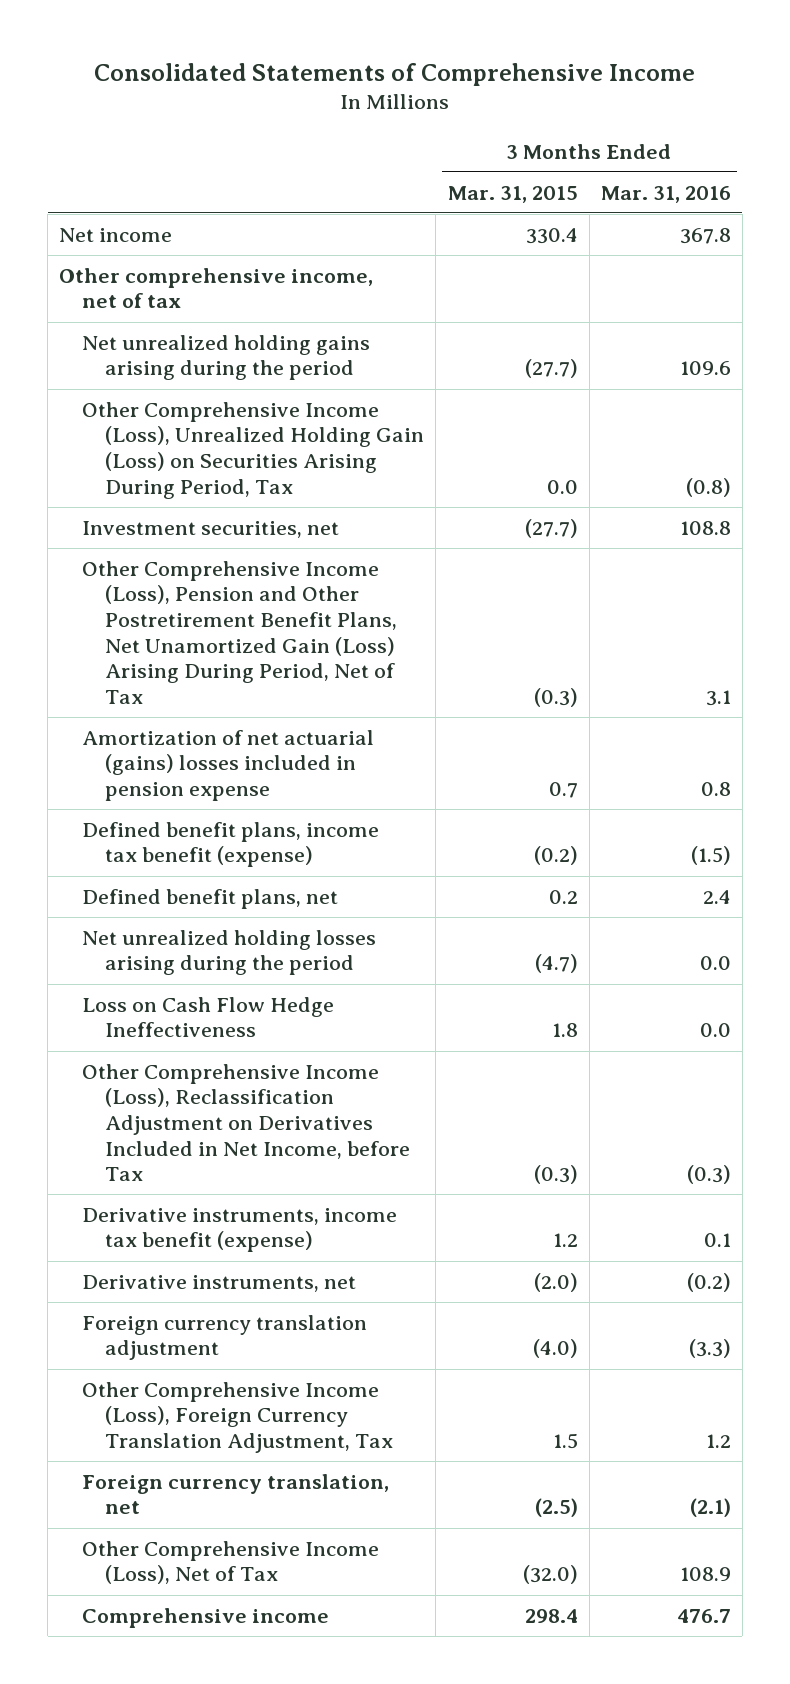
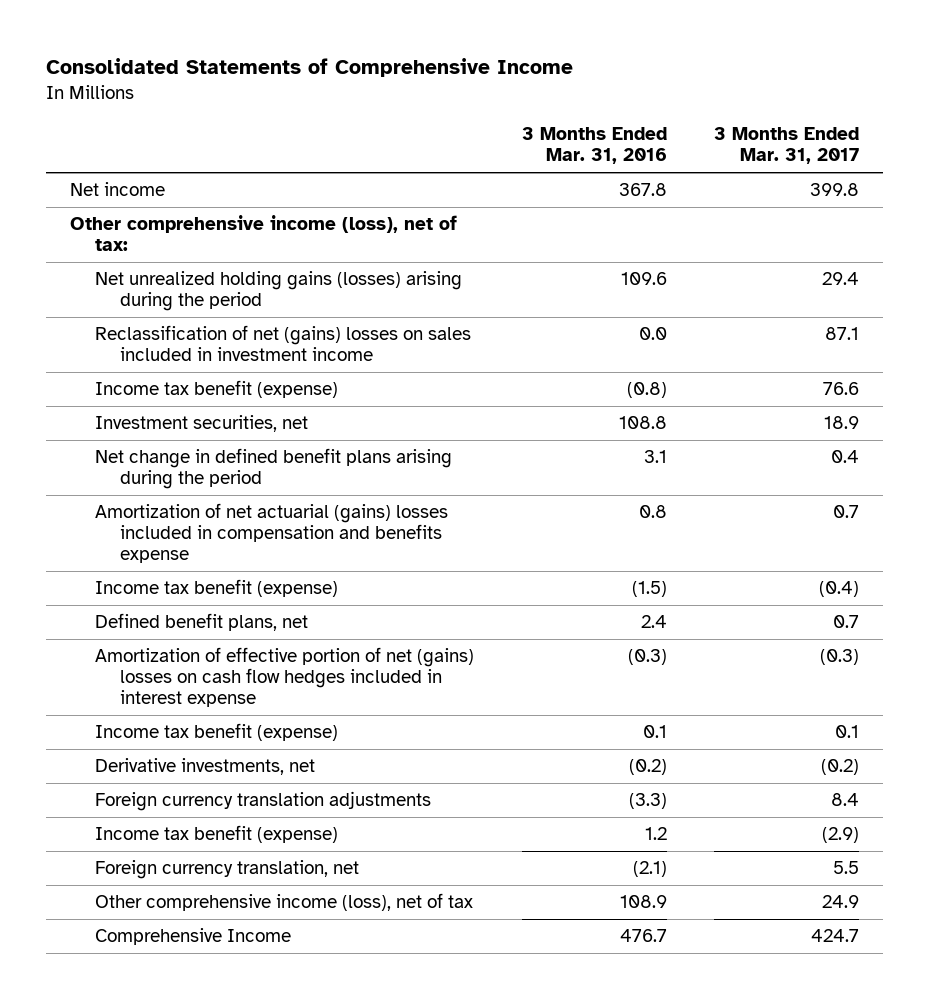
- | 3 Months Ended Mar. 31, 2015 | 3 Months Ended Mar. 31, 2016
+ | 3 Months Ended Mar. 31, 2016 | 3 Months Ended Mar. 31, 2017
- Other comprehensive income, net of tax
- Net unrealized holding gains arising during the period | (27.7) | 109.6
- Other Comprehensive Income (Loss), Unrealized Holding Gain (Loss) on Securities Arising During Period, Tax | 0.0 | (0.8)
+ Other comprehensive income (loss), net of tax:
+ Net unrealized holding gains (losses) arising during the period | 109.6 | 29.4
+ Reclassification of net (gains) losses on sales included in investment income | 0.0 | 87.1
+ Income tax benefit (expense) | (0.8) | 76.6
- Other Comprehensive Income (Loss), Pension and Other Postretirement Benefit Plans, Net Unamortized Gain (Loss) Arising During Period, Net of Tax | (0.3) | 3.1
- Amortization of net actuarial (gains) losses included in pension expense | 0.7 | 0.8
- Defined benefit plans, income tax benefit (expense) | (0.2) | (1.5)
+ Net change in defined benefit plans arising during the period | 3.1 | 0.4
+ Amortization of net actuarial (gains) losses included in compensation and benefits expense | 0.8 | 0.7
+ Income tax benefit (expense) | (1.5) | (0.4)
- Net unrealized holding losses arising during the period | (4.7) | 0.0
- Loss on Cash Flow Hedge Ineffectiveness | 1.8 | 0.0
- Other Comprehensive Income (Loss), Reclassification Adjustment on Derivatives Included in Net Income, before Tax | (0.3) | (0.3)
- Derivative instruments, income tax benefit (expense) | 1.2 | 0.1
- Derivative instruments, net | (2.0) | (0.2)
- Foreign currency translation adjustment | (4.0) | (3.3)
- Other Comprehensive Income (Loss), Foreign Currency Translation Adjustment, Tax | 1.5 | 1.2
+ Amortization of effective portion of net (gains) losses on cash flow hedges included in interest expense | (0.3) | (0.3)
+ Income tax benefit (expense) | 0.1 | 0.1
+ Derivative investments, net | (0.2) | (0.2)
+ Foreign currency translation adjustments | (3.3) | 8.4
+ Income tax benefit (expense) | 1.2 | (2.9)
- Other Comprehensive Income (Loss), Net of Tax | (32.0) | 108.9
- Comprehensive income | 298.4 | 476.7
+ Other comprehensive income (loss), net of tax | 108.9 | 24.9
+ Comprehensive Income | 476.7 | 424.7

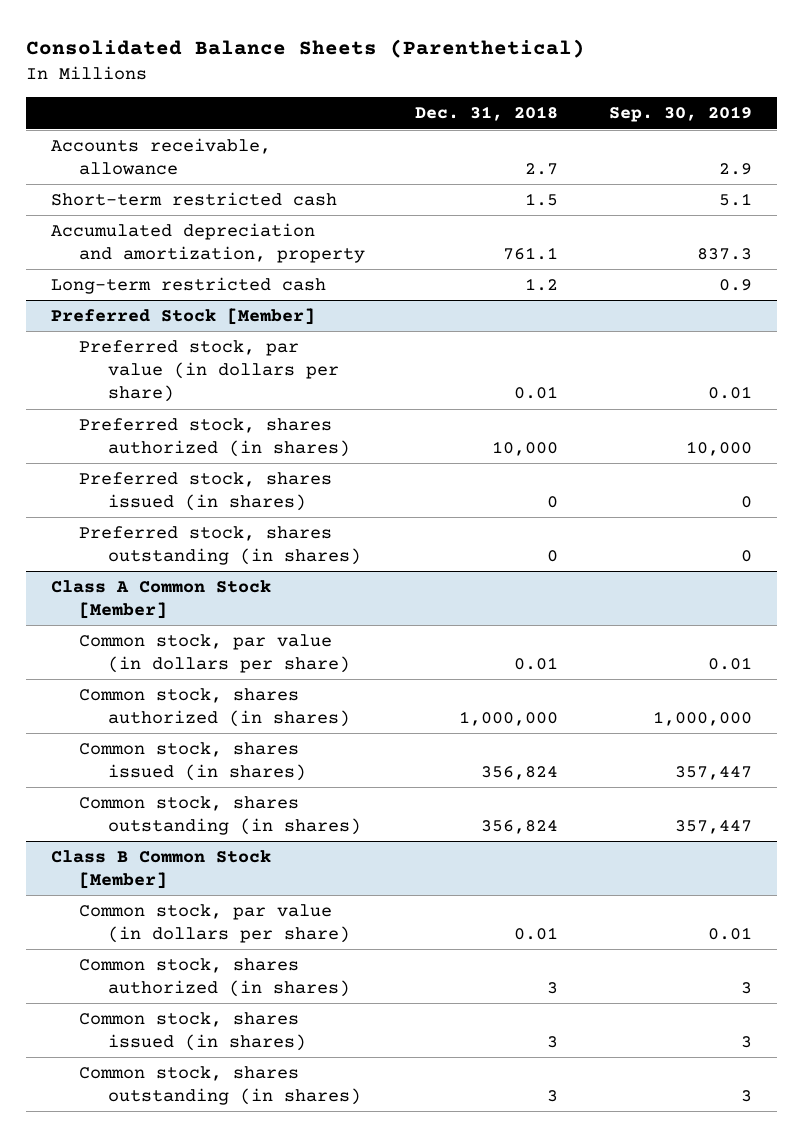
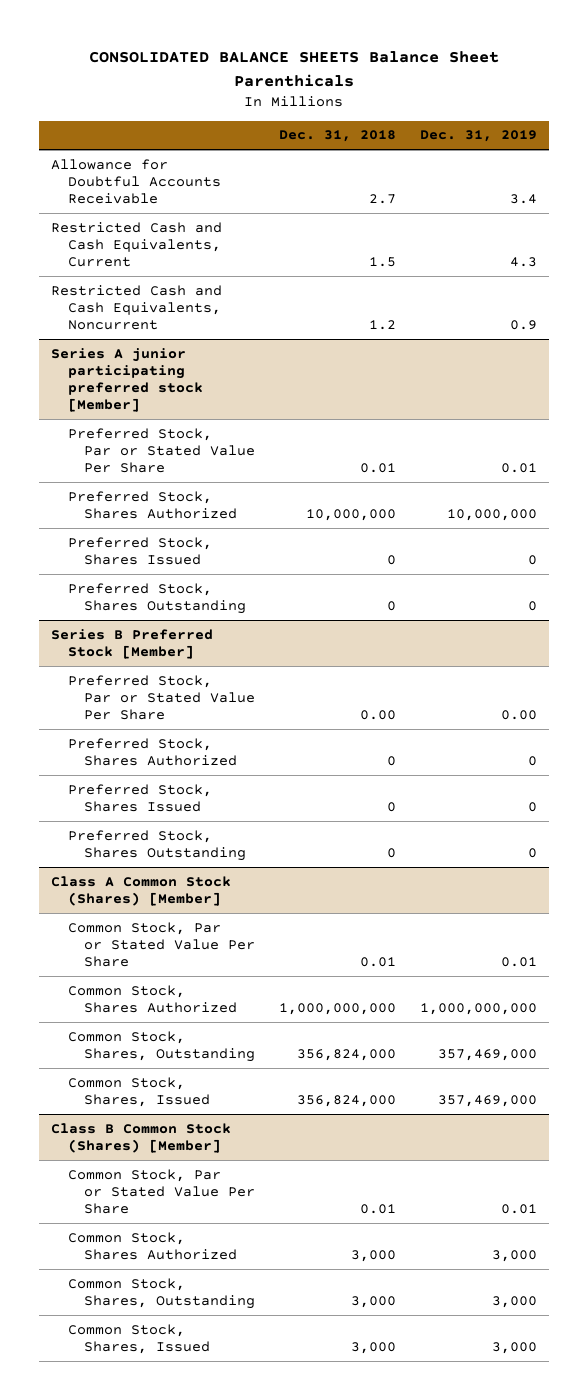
- Consolidated Balance Sheets (Parenthetical)
+ CONSOLIDATED BALANCE SHEETS Balance Sheet Parenthicals
- | Dec. 31, 2018 | Sep. 30, 2019
+ | Dec. 31, 2018 | Dec. 31, 2019
- Accounts receivable, allowance | 2.7 | 2.9
- Short-term restricted cash | 1.5 | 5.1
- Accumulated depreciation and amortization, property | 761.1 | 837.3
- Long-term restricted cash | 1.2 | 0.9
- Preferred Stock [Member]
- Preferred stock, par value (in dollars per share) | 0.01 | 0.01
- Preferred stock, shares authorized (in shares) | 10,000 | 10,000
- Preferred stock, shares issued (in shares) | 0 | 0
- Preferred stock, shares outstanding (in shares) | 0 | 0
- Class A Common Stock [Member]
- Common stock, par value (in dollars per share) | 0.01 | 0.01
- Common stock, shares authorized (in shares) | 1,000,000 | 1,000,000
- Common stock, shares issued (in shares) | 356,824 | 357,447
- Common stock, shares outstanding (in shares) | 356,824 | 357,447
- Class B Common Stock [Member]
- Common stock, par value (in dollars per share) | 0.01 | 0.01
- Common stock, shares authorized (in shares) | 3 | 3
- Common stock, shares issued (in shares) | 3 | 3
- Common stock, shares outstanding (in shares) | 3 | 3
+ Allowance for Doubtful Accounts Receivable | 2.7 | 3.4
+ Restricted Cash and Cash Equivalents, Current | 1.5 | 4.3
+ Restricted Cash and Cash Equivalents, Noncurrent | 1.2 | 0.9
+ Series A junior participating preferred stock [Member]
+ Preferred Stock, Par or Stated Value Per Share | 0.01 | 0.01
+ Preferred Stock, Shares Authorized | 10,000,000 | 10,000,000
+ Preferred Stock, Shares Issued | 0 | 0
+ Preferred Stock, Shares Outstanding | 0 | 0
+ Series B Preferred Stock [Member]
+ Preferred Stock, Par or Stated Value Per Share | 0.00 | 0.00
+ Preferred Stock, Shares Authorized | 0 | 0
+ Preferred Stock, Shares Issued | 0 | 0
+ Preferred Stock, Shares Outstanding | 0 | 0
+ Class A Common Stock (Shares) [Member]
+ Common Stock, Par or Stated Value Per Share | 0.01 | 0.01
+ Common Stock, Shares Authorized | 1,000,000,000 | 1,000,000,000
+ Common Stock, Shares, Outstanding | 356,824,000 | 357,469,000
+ Common Stock, Shares, Issued | 356,824,000 | 357,469,000
+ Class B Common Stock (Shares) [Member]
+ Common Stock, Par or Stated Value Per Share | 0.01 | 0.01
+ Common Stock, Shares Authorized | 3,000 | 3,000
+ Common Stock, Shares, Outstanding | 3,000 | 3,000
+ Common Stock, Shares, Issued | 3,000 | 3,000

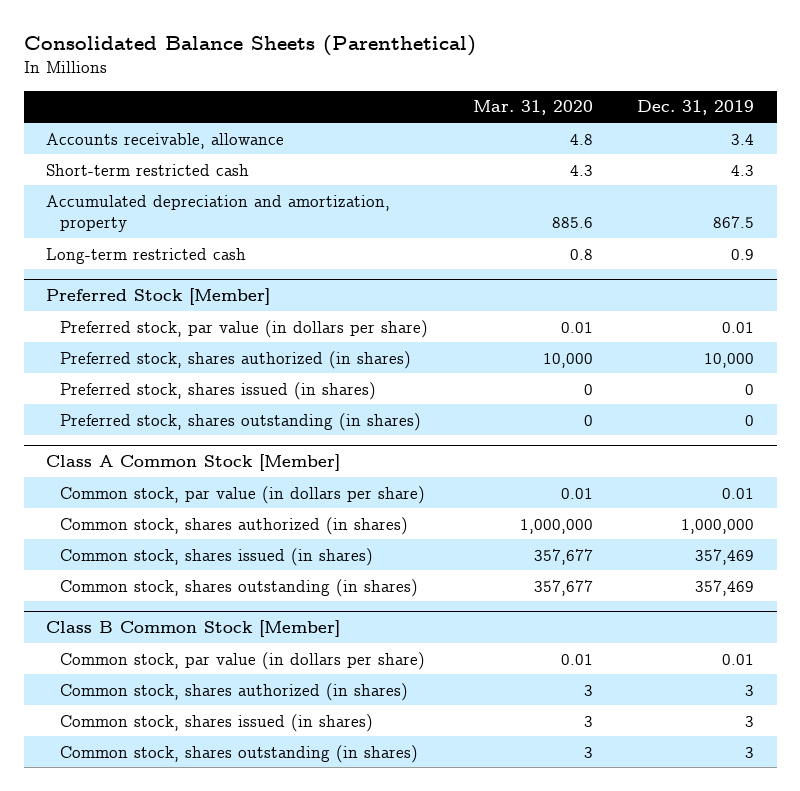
- CONSOLIDATED BALANCE SHEETS Balance Sheet Parenthicals
+ Consolidated Balance Sheets (Parenthetical)
- | Dec. 31, 2018 | Dec. 31, 2019
+ | Mar. 31, 2020 | Dec. 31, 2019
- Allowance for Doubtful Accounts Receivable | 2.7 | 3.4
- Restricted Cash and Cash Equivalents, Current | 1.5 | 4.3
- Restricted Cash and Cash Equivalents, Noncurrent | 1.2 | 0.9
- Series A junior participating preferred stock [Member]
- Preferred Stock, Par or Stated Value Per Share | 0.01 | 0.01
- Preferred Stock, Shares Authorized | 10,000,000 | 10,000,000
- Preferred Stock, Shares Issued | 0 | 0
- Preferred Stock, Shares Outstanding | 0 | 0
- Series B Preferred Stock [Member]
- Preferred Stock, Par or Stated Value Per Share | 0.00 | 0.00
- Preferred Stock, Shares Authorized | 0 | 0
- Preferred Stock, Shares Issued | 0 | 0
- Preferred Stock, Shares Outstanding | 0 | 0
- Class A Common Stock (Shares) [Member]
- Common Stock, Par or Stated Value Per Share | 0.01 | 0.01
- Common Stock, Shares Authorized | 1,000,000,000 | 1,000,000,000
- Common Stock, Shares, Outstanding | 356,824,000 | 357,469,000
- Common Stock, Shares, Issued | 356,824,000 | 357,469,000
- Class B Common Stock (Shares) [Member]
- Common Stock, Par or Stated Value Per Share | 0.01 | 0.01
- Common Stock, Shares Authorized | 3,000 | 3,000
- Common Stock, Shares, Outstanding | 3,000 | 3,000
- Common Stock, Shares, Issued | 3,000 | 3,000
+ Accounts receivable, allowance | 4.8 | 3.4
+ Short-term restricted cash | 4.3 | 4.3
+ Accumulated depreciation and amortization, property | 885.6 | 867.5
+ Long-term restricted cash | 0.8 | 0.9
+ Preferred Stock [Member]
+ Preferred stock, par value (in dollars per share) | 0.01 | 0.01
+ Preferred stock, shares authorized (in shares) | 10,000 | 10,000
+ Preferred stock, shares issued (in shares) | 0 | 0
+ Preferred stock, shares outstanding (in shares) | 0 | 0
+ Class A Common Stock [Member]
+ Common stock, par value (in dollars per share) | 0.01 | 0.01
+ Common stock, shares authorized (in shares) | 1,000,000 | 1,000,000
+ Common stock, shares issued (in shares) | 357,677 | 357,469
+ Common stock, shares outstanding (in shares) | 357,677 | 357,469
+ Class B Common Stock [Member]
+ Common stock, par value (in dollars per share) | 0.01 | 0.01
+ Common stock, shares authorized (in shares) | 3 | 3
+ Common stock, shares issued (in shares) | 3 | 3
+ Common stock, shares outstanding (in shares) | 3 | 3

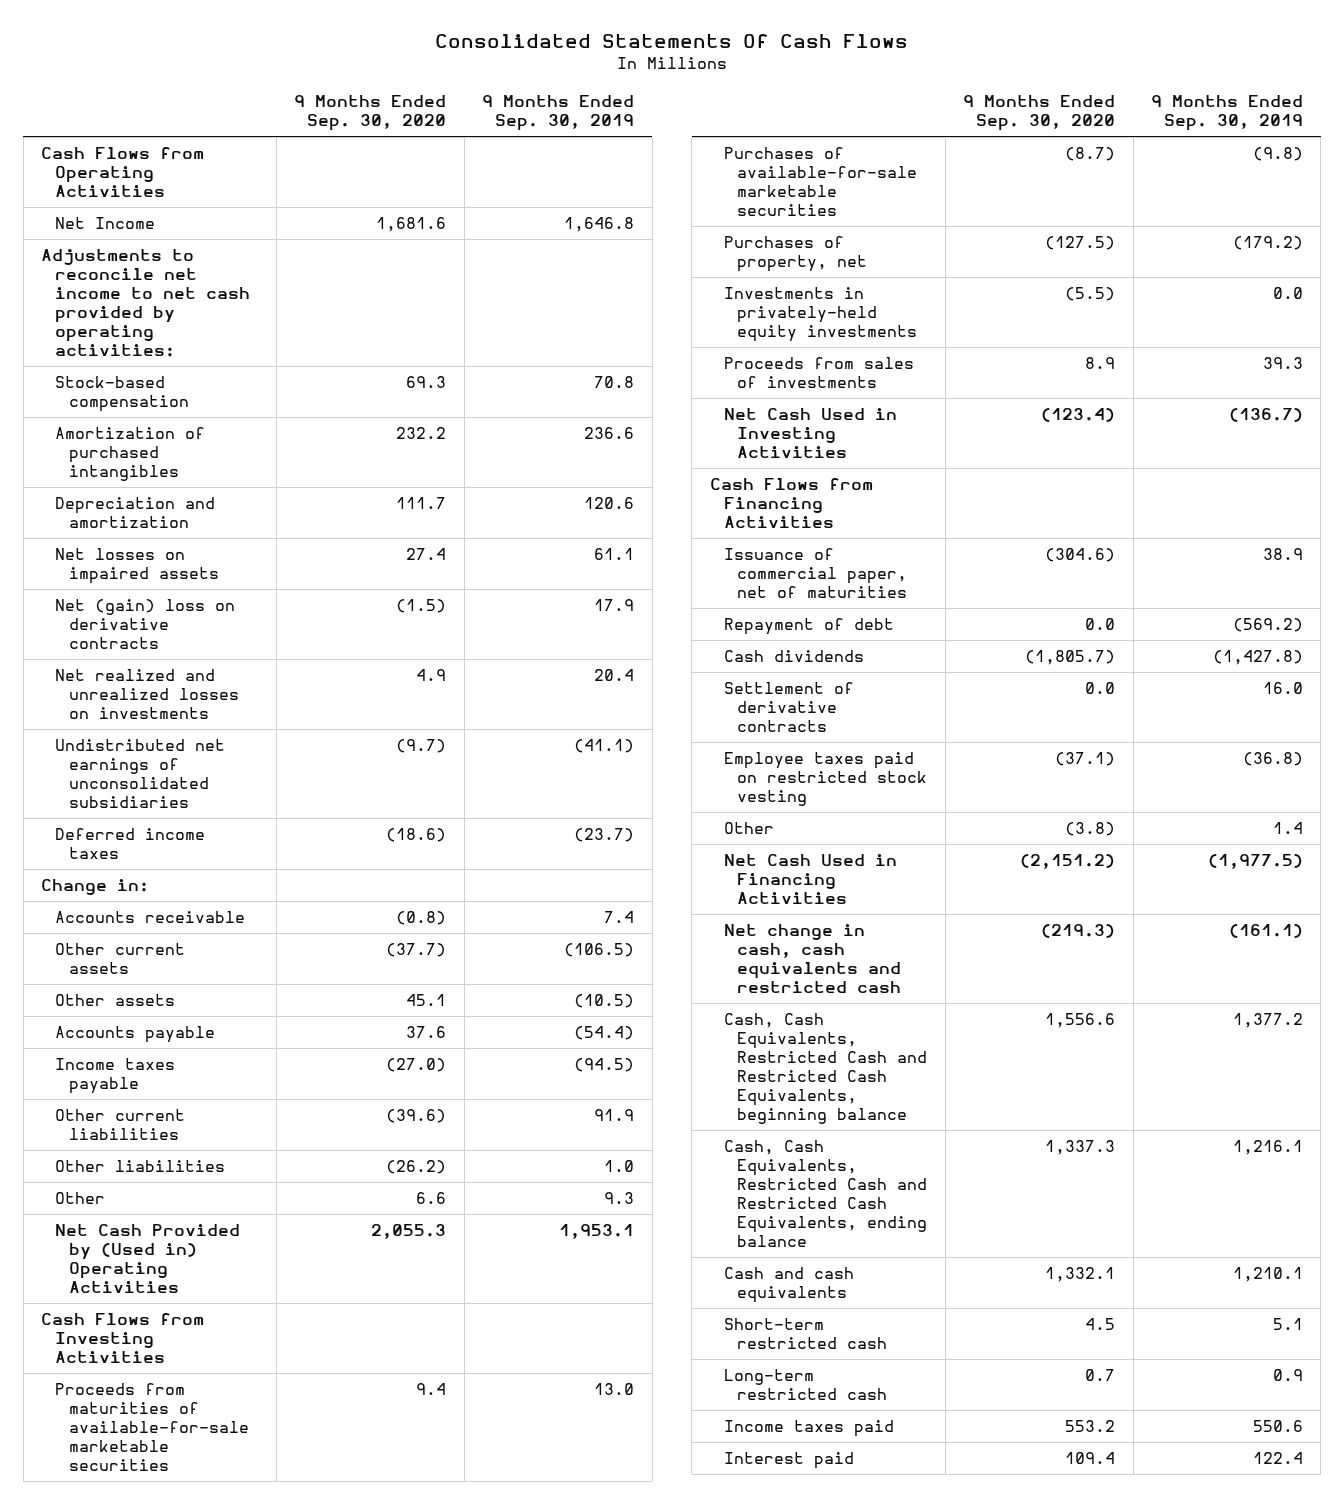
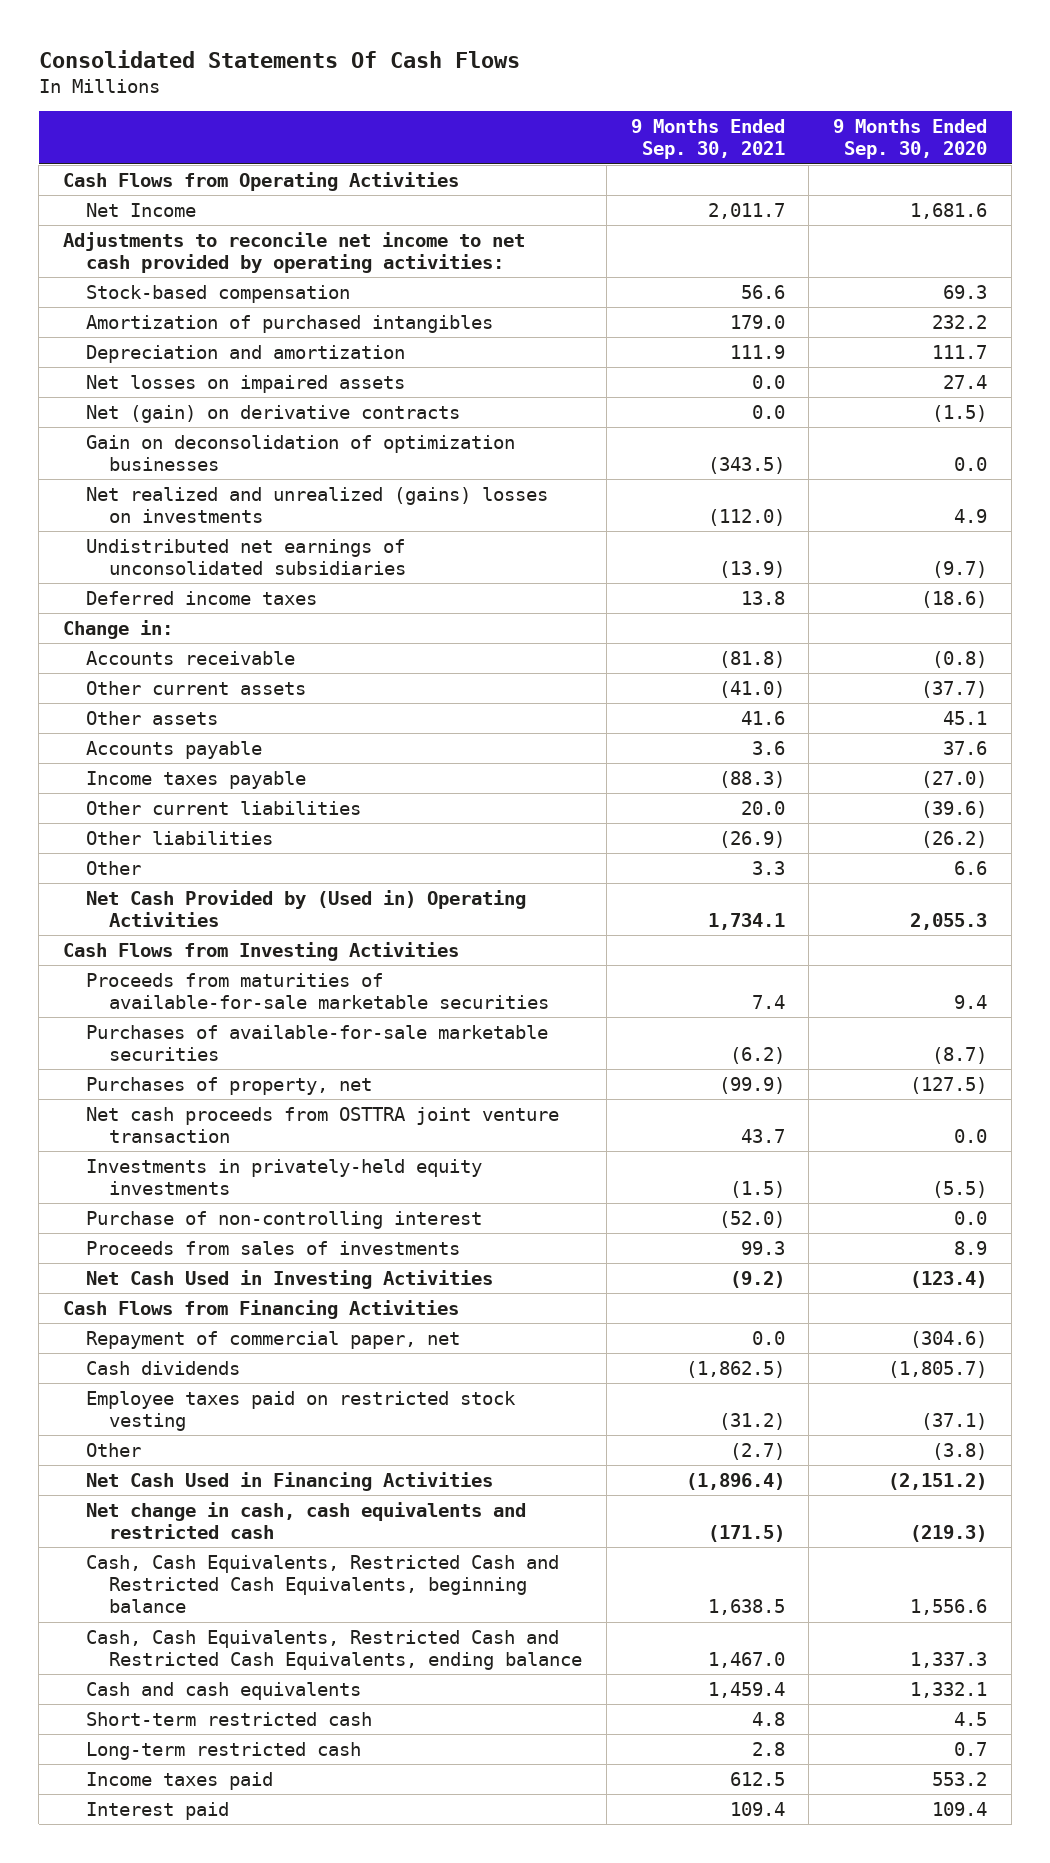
- | 9 Months Ended Sep. 30, 2020 | 9 Months Ended Sep. 30, 2019
+ | 9 Months Ended Sep. 30, 2021 | 9 Months Ended Sep. 30, 2020
- Net (gain) loss on derivative contracts | (1.5) | 17.9
- Net realized and unrealized losses on investments | 4.9 | 20.4
+ Net (gain) on derivative contracts | 0.0 | (1.5)
+ Gain on deconsolidation of optimization businesses | (343.5) | 0.0
+ Net realized and unrealized (gains) losses on investments | (112.0) | 4.9
+ Net cash proceeds from OSTTRA joint venture transaction | 43.7 | 0.0
+ Purchase of non-controlling interest | (52.0) | 0.0
- Issuance of commercial paper, net of maturities | (304.6) | 38.9
- Repayment of debt | 0.0 | (569.2)
+ Repayment of commercial paper, net | 0.0 | (304.6)
- Settlement of derivative contracts | 0.0 | 16.0

